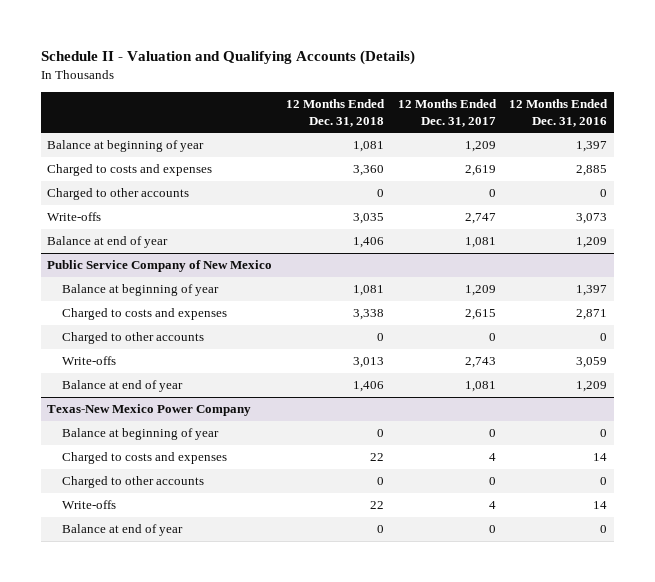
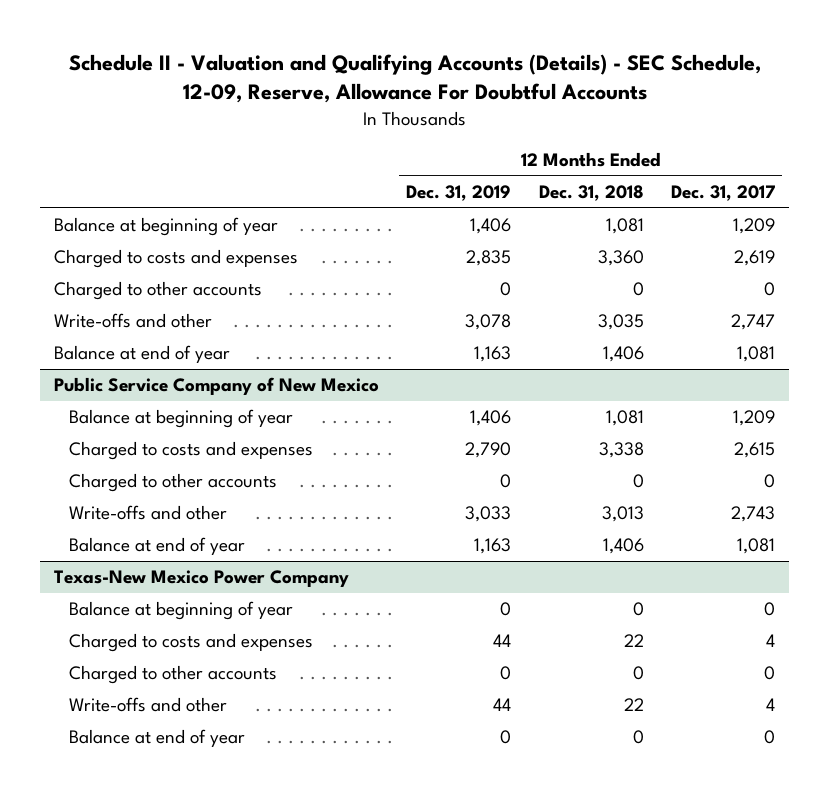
- Schedule II - Valuation and Qualifying Accounts (Details)
+ Schedule II - Valuation and Qualifying Accounts (Details) - SEC Schedule, 12-09, Reserve, Allowance For Doubtful Accounts
- | 12 Months Ended Dec. 31, 2018 | 12 Months Ended Dec. 31, 2017 | 12 Months Ended Dec. 31, 2016
+ | 12 Months Ended Dec. 31, 2019 | 12 Months Ended Dec. 31, 2018 | 12 Months Ended Dec. 31, 2017
- Write-offs | 3,035 | 2,747 | 3,073
+ Write-offs and other | 3,078 | 3,035 | 2,747
@ Public Service Company of New Mexico
- Write-offs | 3,013 | 2,743 | 3,059
+ Write-offs and other | 3,033 | 3,013 | 2,743
@ Texas-New Mexico Power Company
- Write-offs | 22 | 4 | 14
+ Write-offs and other | 44 | 22 | 4

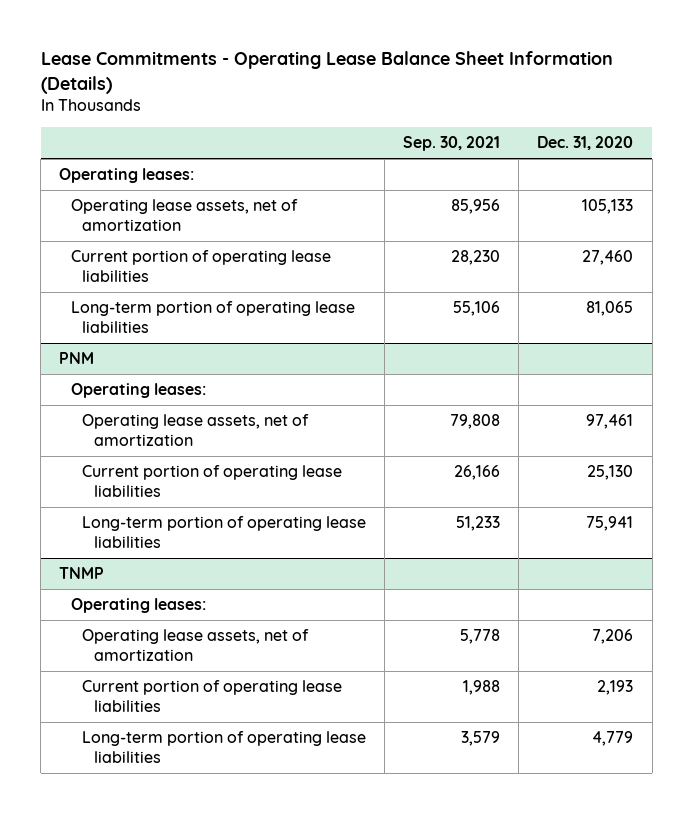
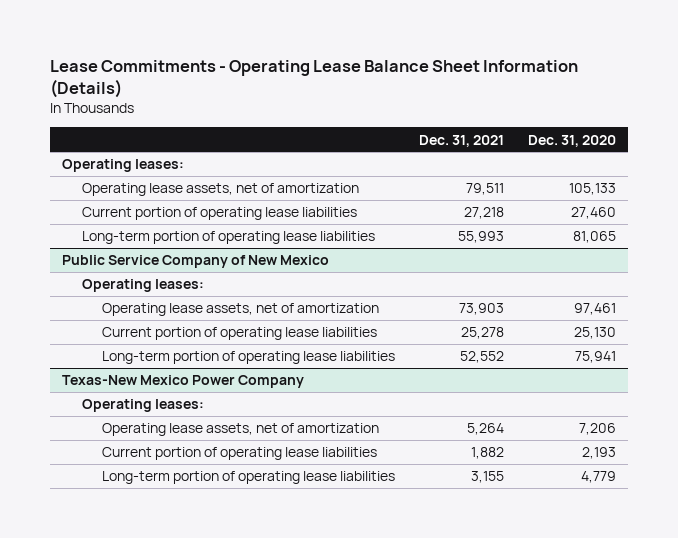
- | Sep. 30, 2021 | Dec. 31, 2020
+ | Dec. 31, 2021 | Dec. 31, 2020
- PNM
+ Public Service Company of New Mexico
- TNMP
+ Texas-New Mexico Power Company

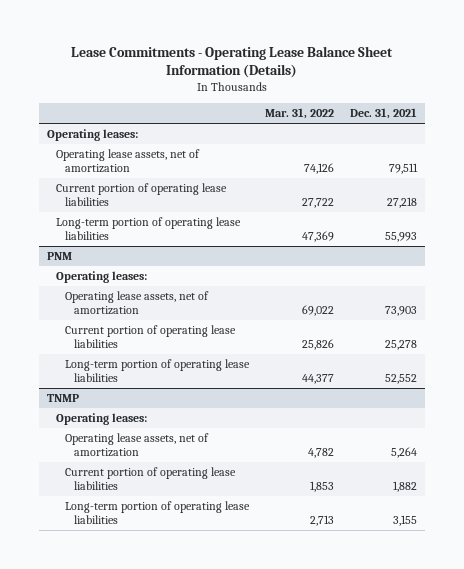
- | Dec. 31, 2021 | Dec. 31, 2020
+ | Mar. 31, 2022 | Dec. 31, 2021
- Public Service Company of New Mexico
+ PNM
- Texas-New Mexico Power Company
+ TNMP

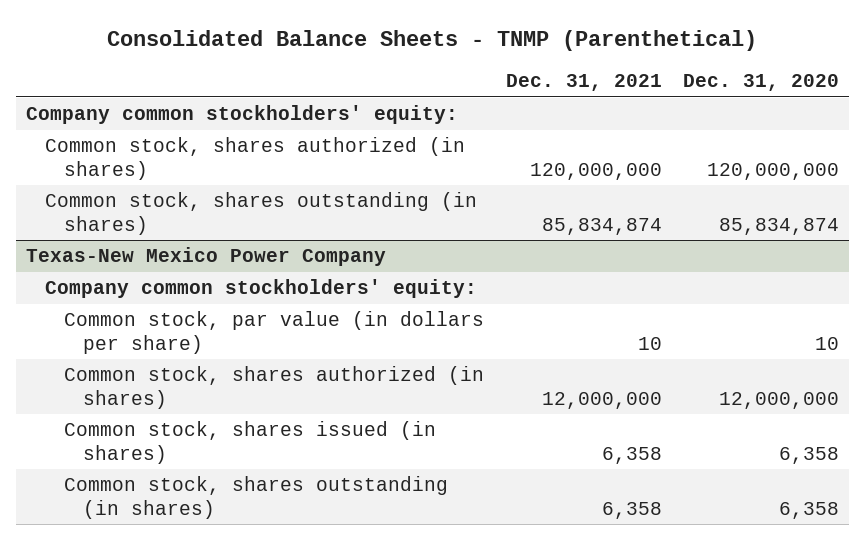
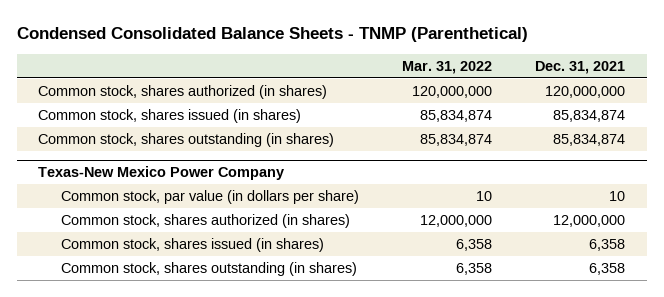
- Consolidated Balance Sheets - TNMP (Parenthetical)
+ Condensed Consolidated Balance Sheets - TNMP (Parenthetical)
- | Dec. 31, 2021 | Dec. 31, 2020
+ | Mar. 31, 2022 | Dec. 31, 2021
- Company common stockholders' equity:
+ Common stock, shares issued (in shares) | 85,834,874 | 85,834,874
@ Texas-New Mexico Power Company
- Company common stockholders' equity:

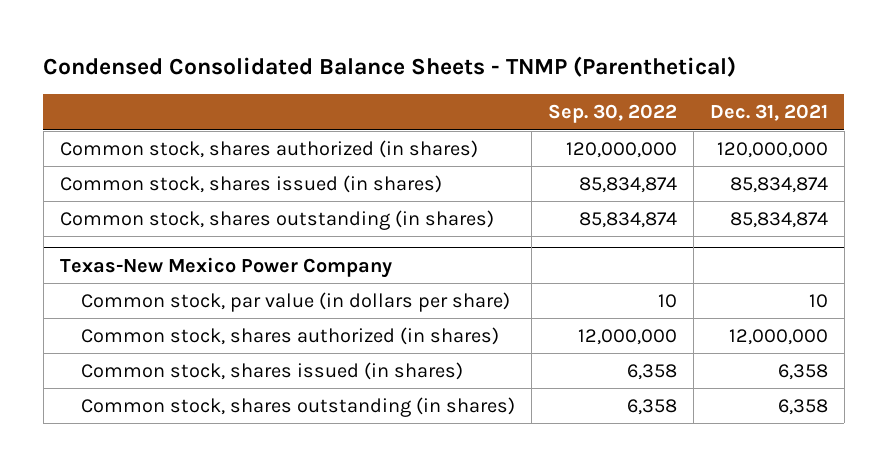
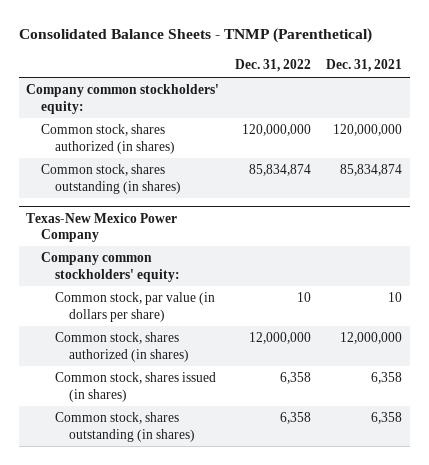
- Condensed Consolidated Balance Sheets - TNMP (Parenthetical)
+ Consolidated Balance Sheets - TNMP (Parenthetical)
- | Sep. 30, 2022 | Dec. 31, 2021
+ | Dec. 31, 2022 | Dec. 31, 2021
+ Company common stockholders' equity:
- Common stock, shares issued (in shares) | 85,834,874 | 85,834,874
@ Texas-New Mexico Power Company
+ Company common stockholders' equity:

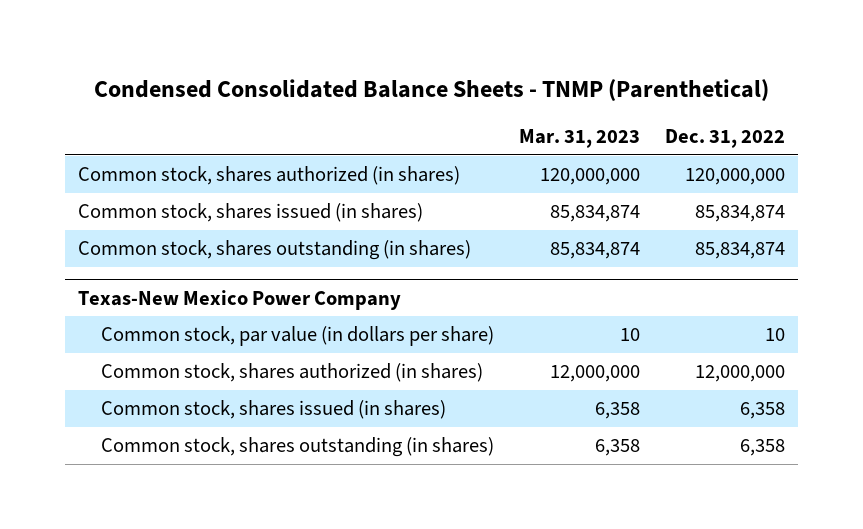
- Consolidated Balance Sheets - TNMP (Parenthetical)
+ Condensed Consolidated Balance Sheets - TNMP (Parenthetical)
- | Dec. 31, 2022 | Dec. 31, 2021
+ | Mar. 31, 2023 | Dec. 31, 2022
- Company common stockholders' equity:
+ Common stock, shares issued (in shares) | 85,834,874 | 85,834,874
@ Texas-New Mexico Power Company
- Company common stockholders' equity:

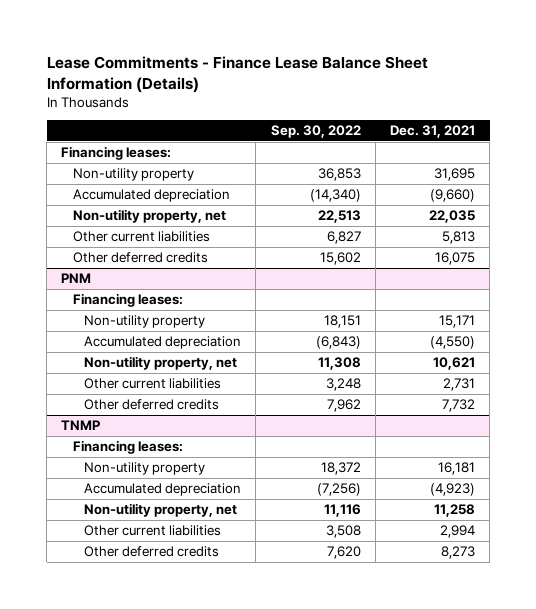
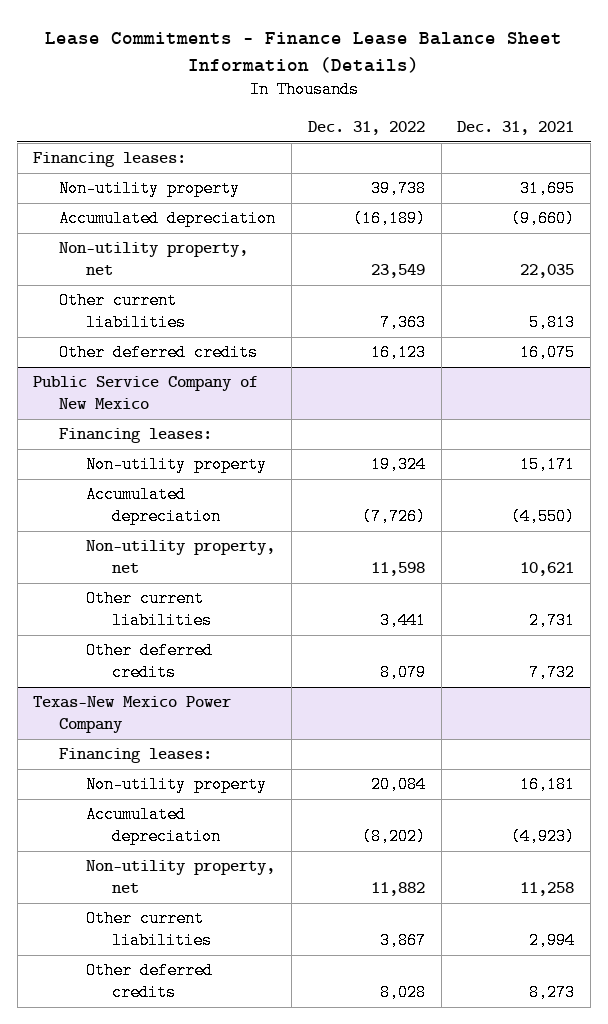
- | Sep. 30, 2022 | Dec. 31, 2021
+ | Dec. 31, 2022 | Dec. 31, 2021
- PNM
+ Public Service Company of New Mexico
- TNMP
+ Texas-New Mexico Power Company

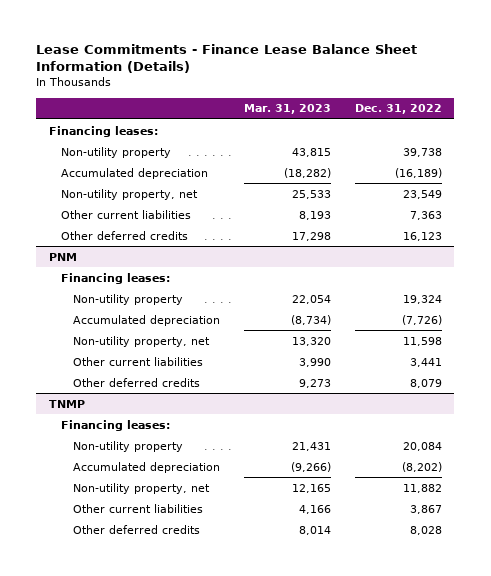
- | Dec. 31, 2022 | Dec. 31, 2021
+ | Mar. 31, 2023 | Dec. 31, 2022
- Public Service Company of New Mexico
+ PNM
- Texas-New Mexico Power Company
+ TNMP

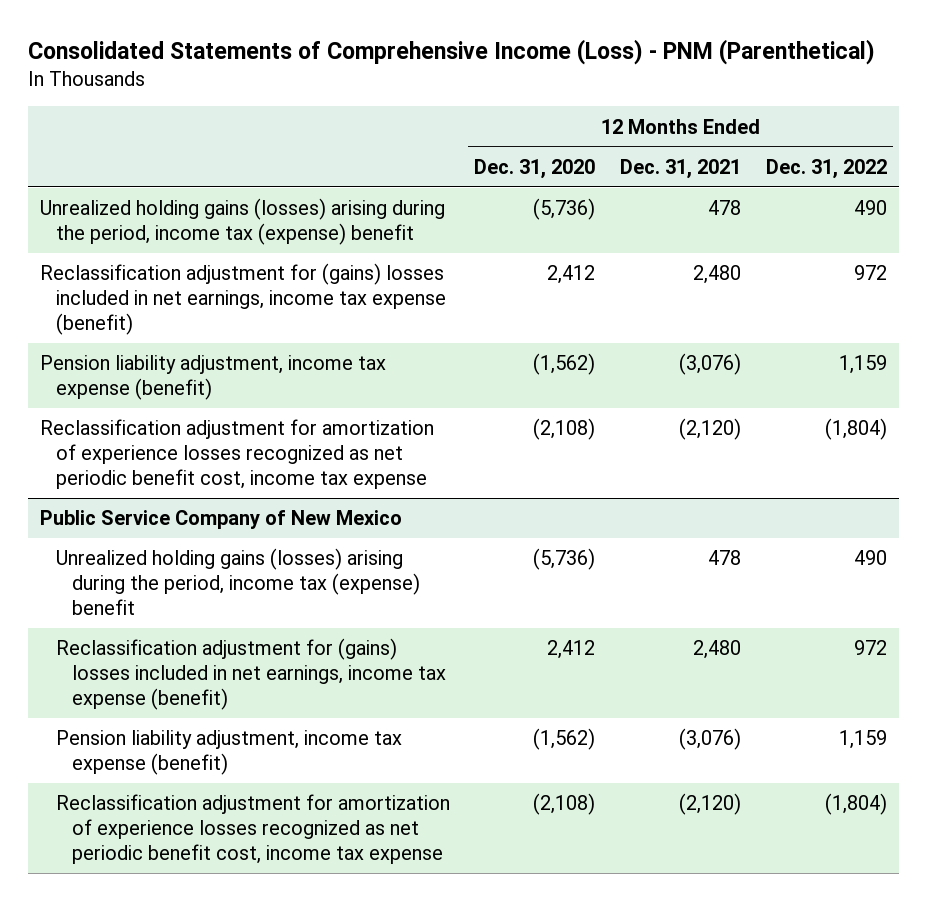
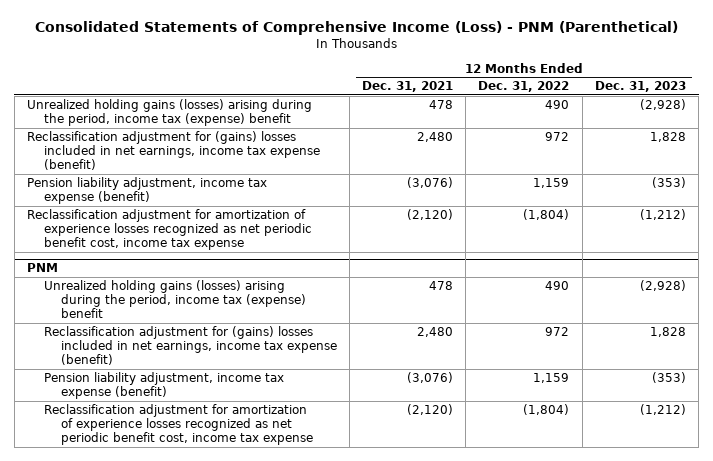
- | 12 Months Ended Dec. 31, 2020 | 12 Months Ended Dec. 31, 2021 | 12 Months Ended Dec. 31, 2022
+ | 12 Months Ended Dec. 31, 2021 | 12 Months Ended Dec. 31, 2022 | 12 Months Ended Dec. 31, 2023
- Public Service Company of New Mexico
+ PNM

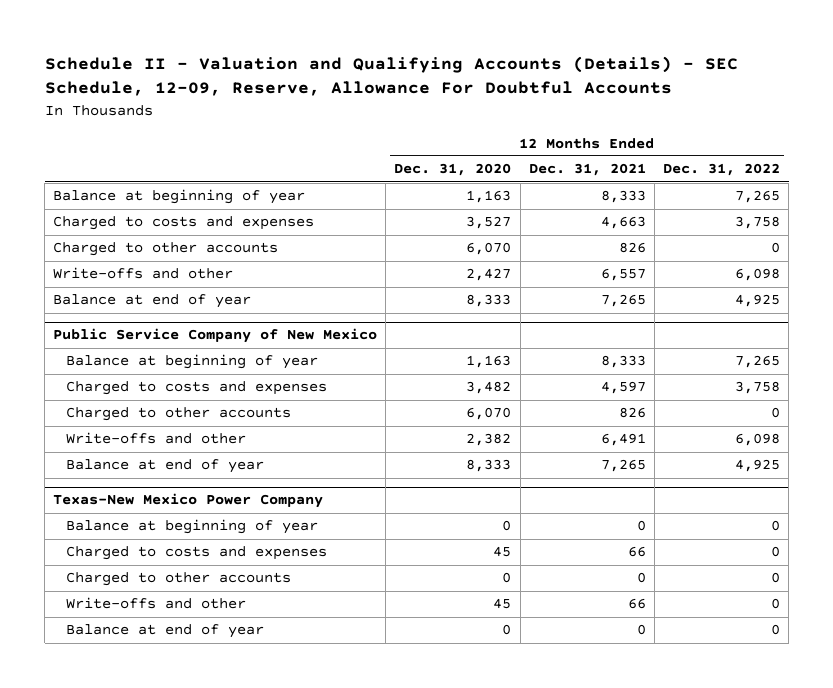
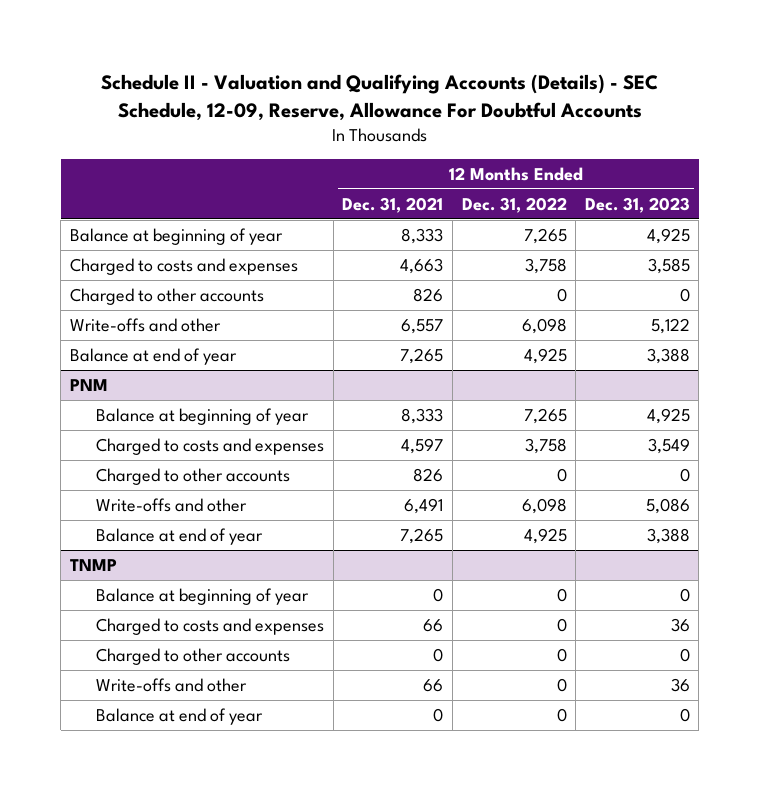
- | 12 Months Ended Dec. 31, 2020 | 12 Months Ended Dec. 31, 2021 | 12 Months Ended Dec. 31, 2022
+ | 12 Months Ended Dec. 31, 2021 | 12 Months Ended Dec. 31, 2022 | 12 Months Ended Dec. 31, 2023
- Public Service Company of New Mexico
+ PNM
- Texas-New Mexico Power Company
+ TNMP

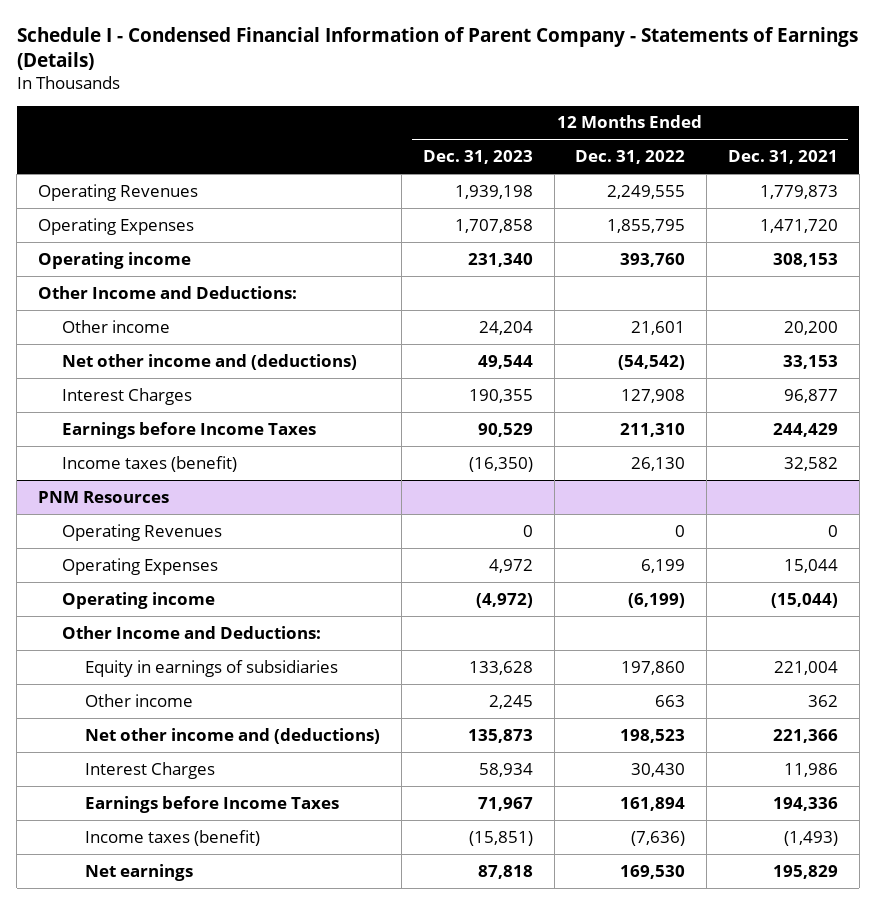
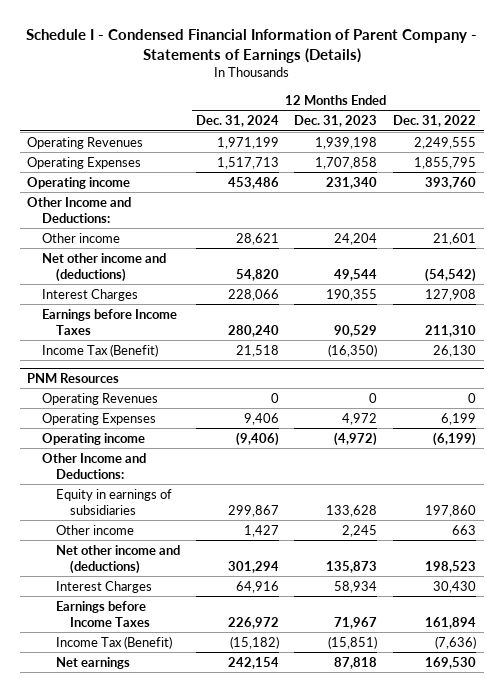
- | 12 Months Ended Dec. 31, 2023 | 12 Months Ended Dec. 31, 2022 | 12 Months Ended Dec. 31, 2021
+ | 12 Months Ended Dec. 31, 2024 | 12 Months Ended Dec. 31, 2023 | 12 Months Ended Dec. 31, 2022
- Income taxes (benefit) | (16,350) | 26,130 | 32,582
+ Income Tax (Benefit) | 21,518 | (16,350) | 26,130
@ PNM Resources
- Income taxes (benefit) | (15,851) | (7,636) | (1,493)
+ Income Tax (Benefit) | (15,182) | (15,851) | (7,636)

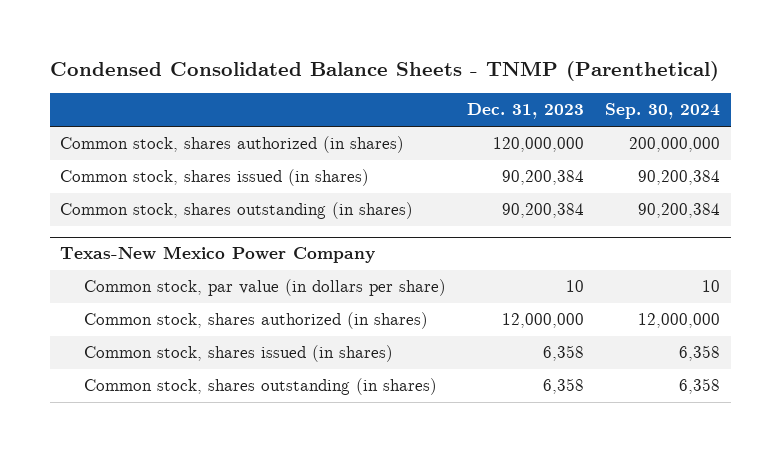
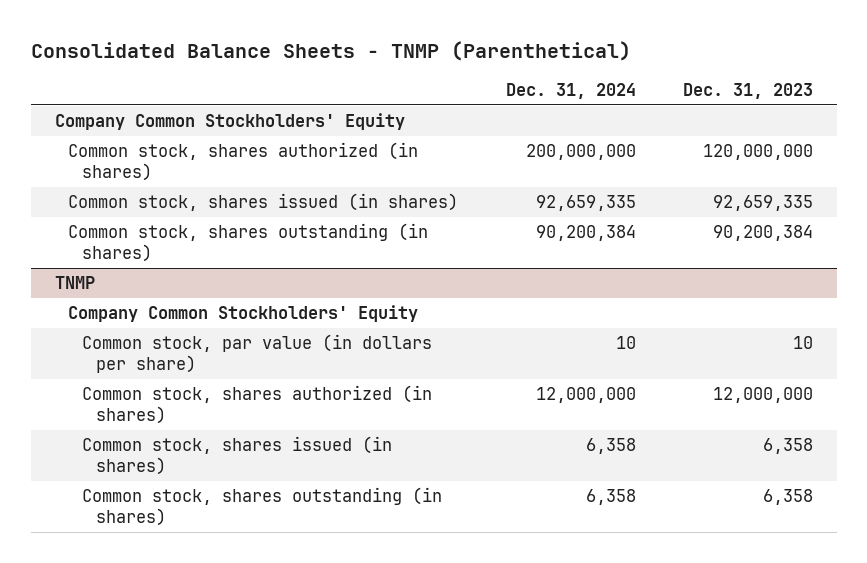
- Condensed Consolidated Balance Sheets - TNMP (Parenthetical)
+ Consolidated Balance Sheets - TNMP (Parenthetical)
- | Dec. 31, 2023 | Sep. 30, 2024
+ | Dec. 31, 2024 | Dec. 31, 2023
+ Company Common Stockholders' Equity
- Common stock, shares issued (in shares) | 90,200,384 | 90,200,384
+ Common stock, shares issued (in shares) | 92,659,335 | 92,659,335
- Texas-New Mexico Power Company
+ TNMP
+ Company Common Stockholders' Equity

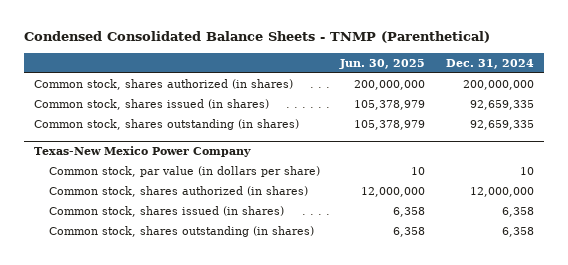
- Consolidated Balance Sheets - TNMP (Parenthetical)
+ Condensed Consolidated Balance Sheets - TNMP (Parenthetical)
- | Dec. 31, 2024 | Dec. 31, 2023
+ | Jun. 30, 2025 | Dec. 31, 2024
- Company Common Stockholders' Equity
- Common stock, shares outstanding (in shares) | 90,200,384 | 90,200,384
- TNMP
- Company Common Stockholders' Equity
+ Common stock, shares outstanding (in shares) | 105,378,979 | 92,659,335
+ Texas-New Mexico Power Company

